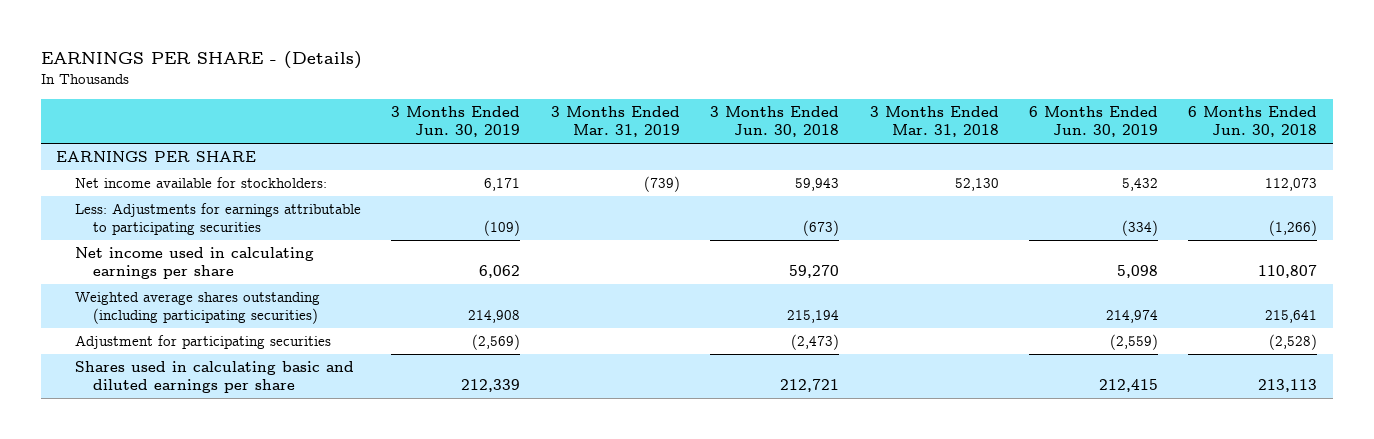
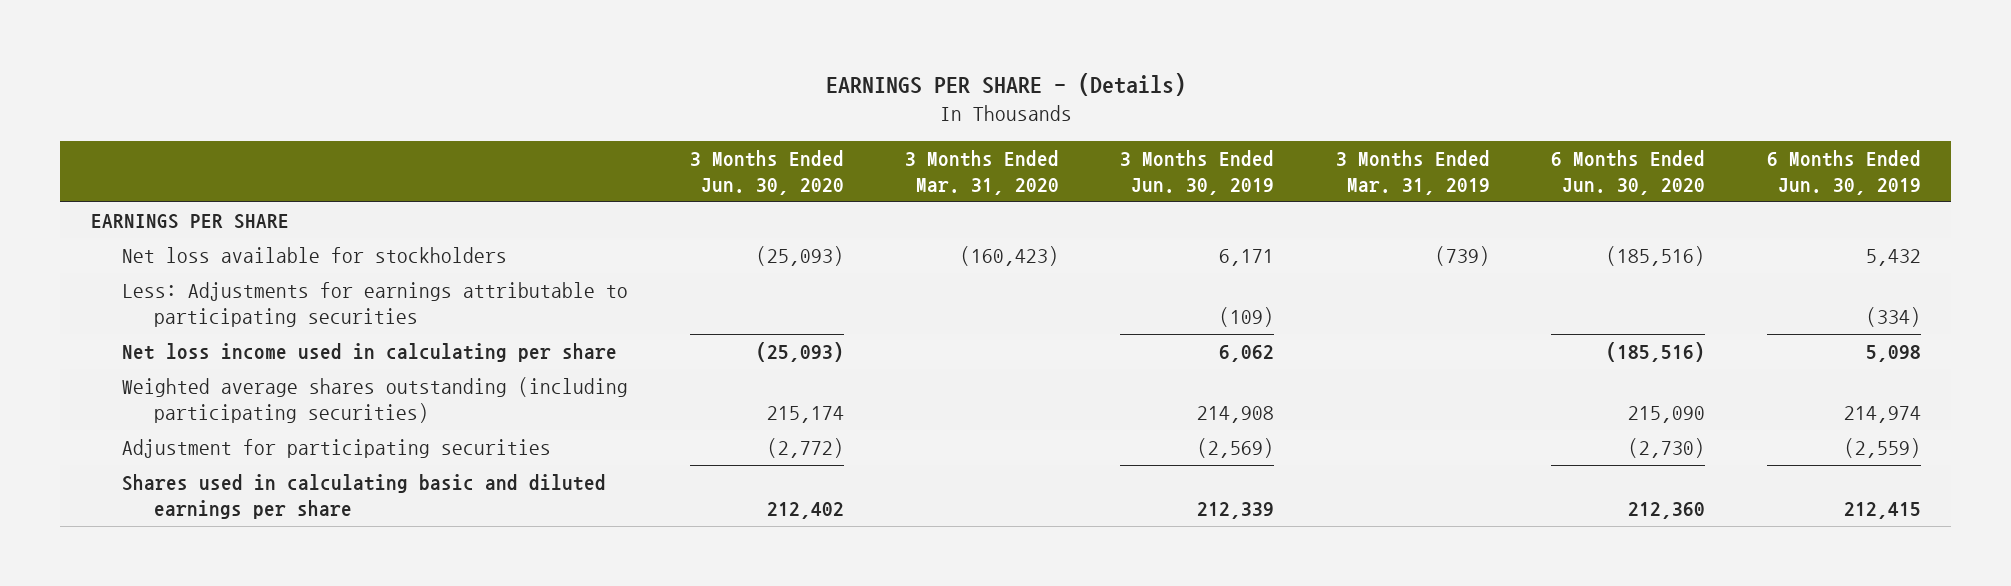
- | 3 Months Ended Jun. 30, 2019 | 3 Months Ended Mar. 31, 2019 | 3 Months Ended Jun. 30, 2018 | 3 Months Ended Mar. 31, 2018 | 6 Months Ended Jun. 30, 2019 | 6 Months Ended Jun. 30, 2018
+ | 3 Months Ended Jun. 30, 2020 | 3 Months Ended Mar. 31, 2020 | 3 Months Ended Jun. 30, 2019 | 3 Months Ended Mar. 31, 2019 | 6 Months Ended Jun. 30, 2020 | 6 Months Ended Jun. 30, 2019
- Net income available for stockholders: | 6,171 | (739) | 59,943 | 52,130 | 5,432 | 112,073
+ Net loss available for stockholders | (25,093) | (160,423) | 6,171 | (739) | (185,516) | 5,432
- Net income used in calculating earnings per share | 6,062 | | 59,270 | | 5,098 | 110,807
+ Net loss income used in calculating per share | (25,093) | | 6,062 | | (185,516) | 5,098

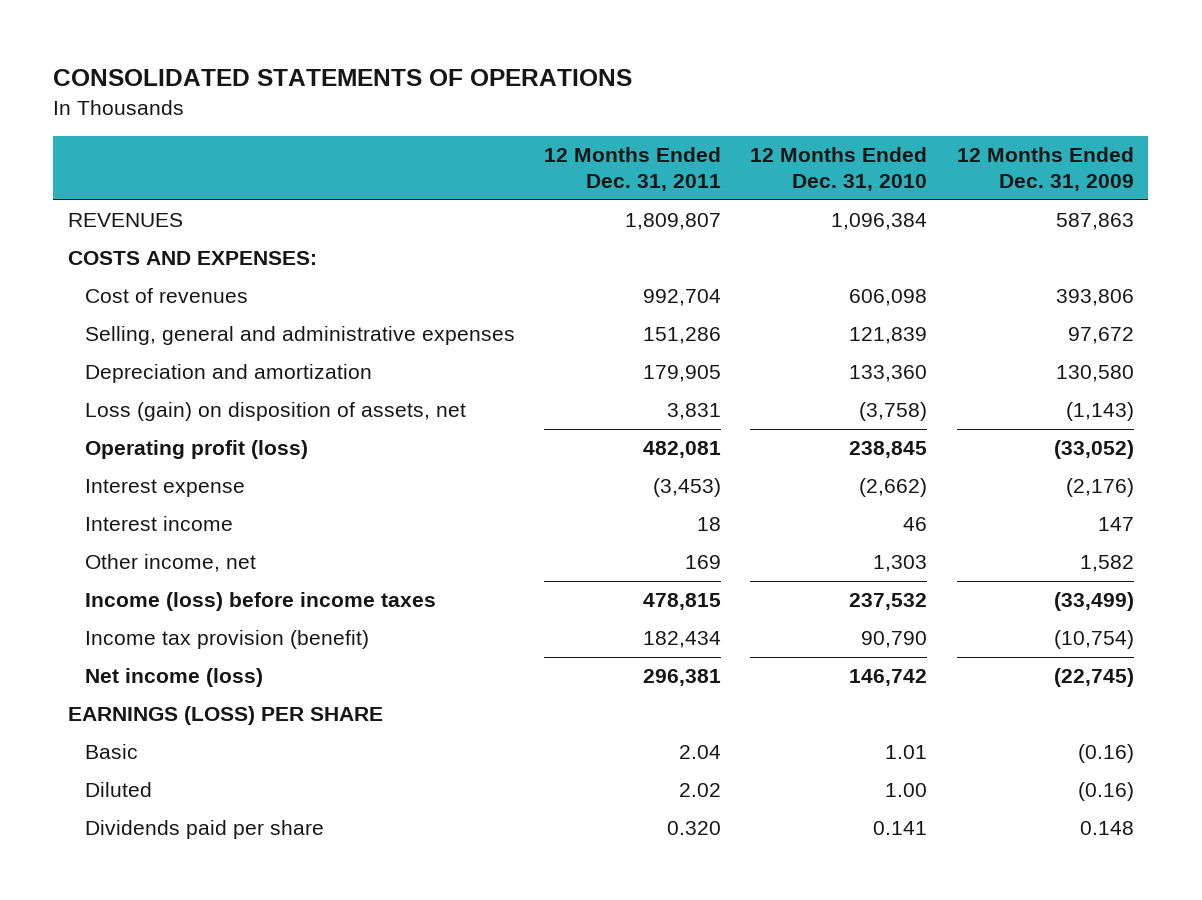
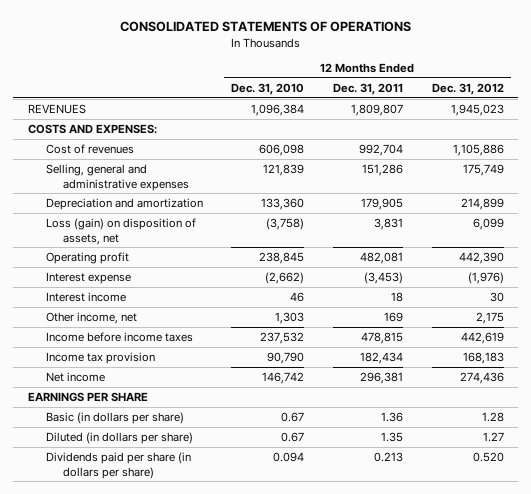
- | 12 Months Ended Dec. 31, 2011 | 12 Months Ended Dec. 31, 2010 | 12 Months Ended Dec. 31, 2009
+ | 12 Months Ended Dec. 31, 2010 | 12 Months Ended Dec. 31, 2011 | 12 Months Ended Dec. 31, 2012
- Operating profit (loss) | 482,081 | 238,845 | (33,052)
+ Operating profit | 238,845 | 482,081 | 442,390
- Income (loss) before income taxes | 478,815 | 237,532 | (33,499)
- Income tax provision (benefit) | 182,434 | 90,790 | (10,754)
- Net income (loss) | 296,381 | 146,742 | (22,745)
- EARNINGS (LOSS) PER SHARE
- Basic | 2.04 | 1.01 | (0.16)
- Diluted | 2.02 | 1.00 | (0.16)
- Dividends paid per share | 0.320 | 0.141 | 0.148
+ Income before income taxes | 237,532 | 478,815 | 442,619
+ Income tax provision | 90,790 | 182,434 | 168,183
+ Net income | 146,742 | 296,381 | 274,436
+ EARNINGS PER SHARE
+ Basic (in dollars per share) | 0.67 | 1.36 | 1.28
+ Diluted (in dollars per share) | 0.67 | 1.35 | 1.27
+ Dividends paid per share (in dollars per share) | 0.094 | 0.213 | 0.520

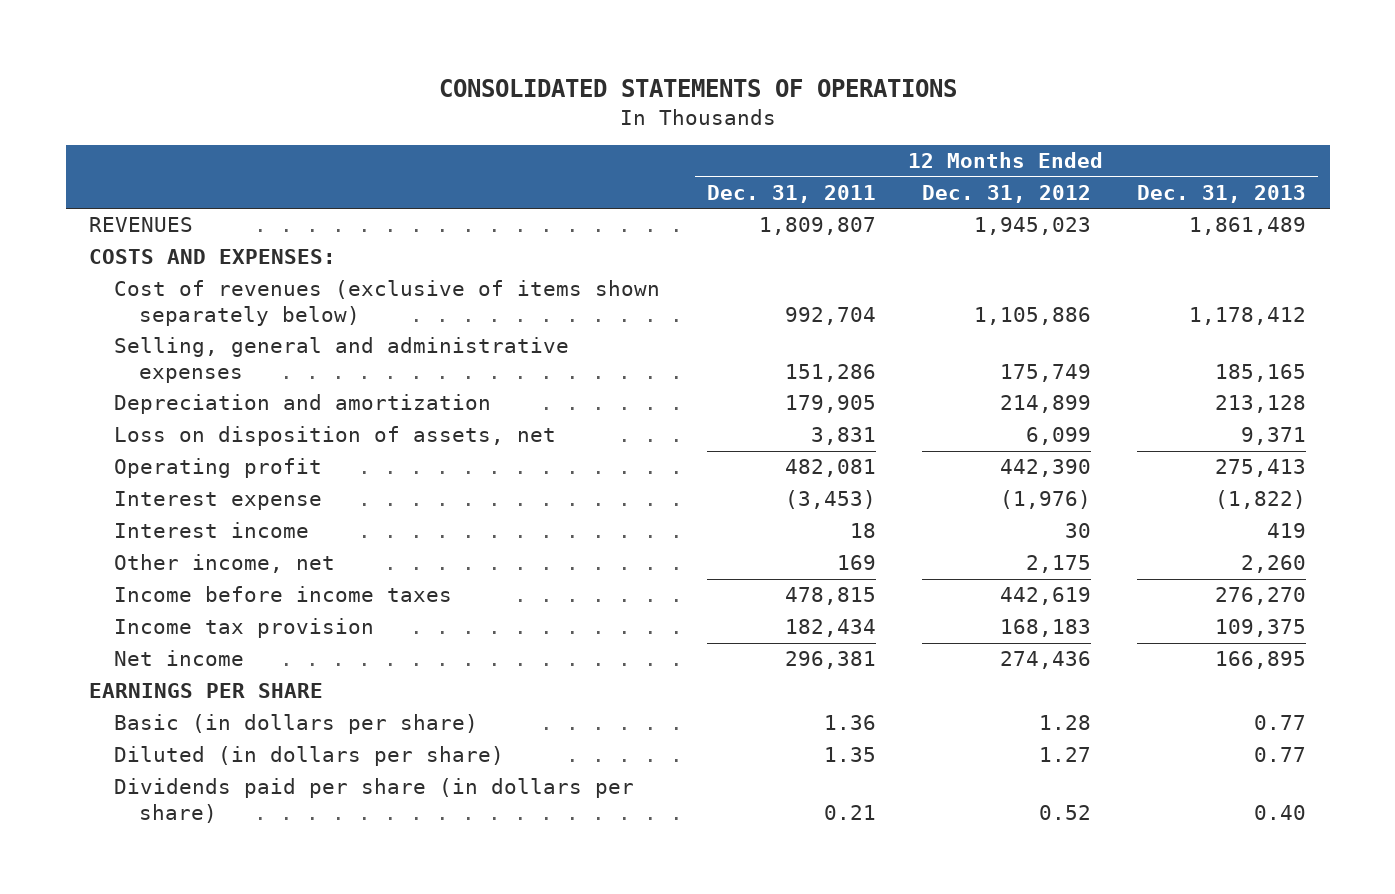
- | 12 Months Ended Dec. 31, 2010 | 12 Months Ended Dec. 31, 2011 | 12 Months Ended Dec. 31, 2012
+ | 12 Months Ended Dec. 31, 2011 | 12 Months Ended Dec. 31, 2012 | 12 Months Ended Dec. 31, 2013
- Cost of revenues | 606,098 | 992,704 | 1,105,886
+ Cost of revenues (exclusive of items shown separately below) | 992,704 | 1,105,886 | 1,178,412
- Loss (gain) on disposition of assets, net | (3,758) | 3,831 | 6,099
+ Loss on disposition of assets, net | 3,831 | 6,099 | 9,371
- Dividends paid per share (in dollars per share) | 0.094 | 0.213 | 0.520
+ Dividends paid per share (in dollars per share) | 0.21 | 0.52 | 0.40

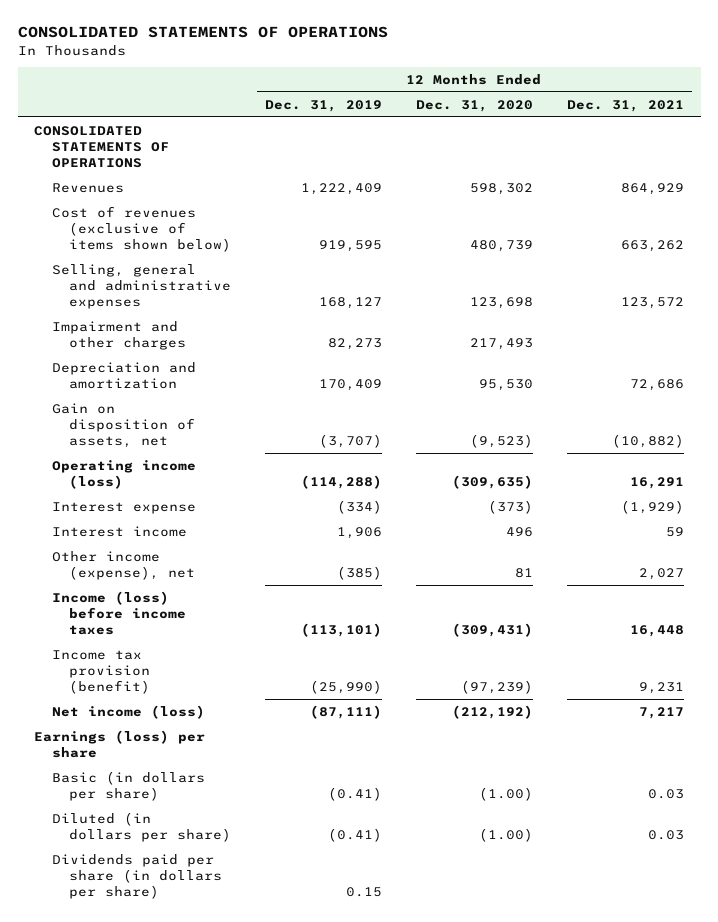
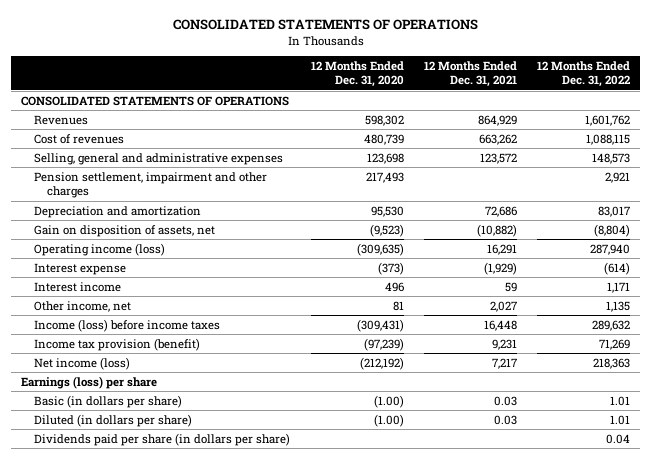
- | 12 Months Ended Dec. 31, 2019 | 12 Months Ended Dec. 31, 2020 | 12 Months Ended Dec. 31, 2021
+ | 12 Months Ended Dec. 31, 2020 | 12 Months Ended Dec. 31, 2021 | 12 Months Ended Dec. 31, 2022
- Cost of revenues (exclusive of items shown below) | 919,595 | 480,739 | 663,262
+ Cost of revenues | 480,739 | 663,262 | 1,088,115
- Impairment and other charges | 82,273 | 217,493 |
+ Pension settlement, impairment and other charges | 217,493 | | 2,921
- Other income (expense), net | (385) | 81 | 2,027
+ Other income, net | 81 | 2,027 | 1,135

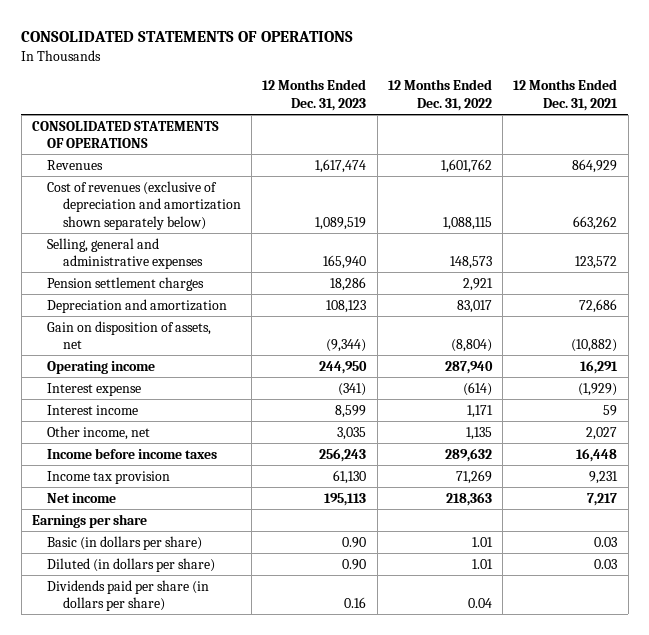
- | 12 Months Ended Dec. 31, 2020 | 12 Months Ended Dec. 31, 2021 | 12 Months Ended Dec. 31, 2022
+ | 12 Months Ended Dec. 31, 2023 | 12 Months Ended Dec. 31, 2022 | 12 Months Ended Dec. 31, 2021
- Cost of revenues | 480,739 | 663,262 | 1,088,115
+ Cost of revenues (exclusive of depreciation and amortization shown separately below) | 1,089,519 | 1,088,115 | 663,262
- Pension settlement, impairment and other charges | 217,493 | | 2,921
+ Pension settlement charges | 18,286 | 2,921 |
- Operating income (loss) | (309,635) | 16,291 | 287,940
+ Operating income | 244,950 | 287,940 | 16,291
- Income (loss) before income taxes | (309,431) | 16,448 | 289,632
- Income tax provision (benefit) | (97,239) | 9,231 | 71,269
- Net income (loss) | (212,192) | 7,217 | 218,363
- Earnings (loss) per share
+ Income before income taxes | 256,243 | 289,632 | 16,448
+ Income tax provision | 61,130 | 71,269 | 9,231
+ Net income | 195,113 | 218,363 | 7,217
+ Earnings per share

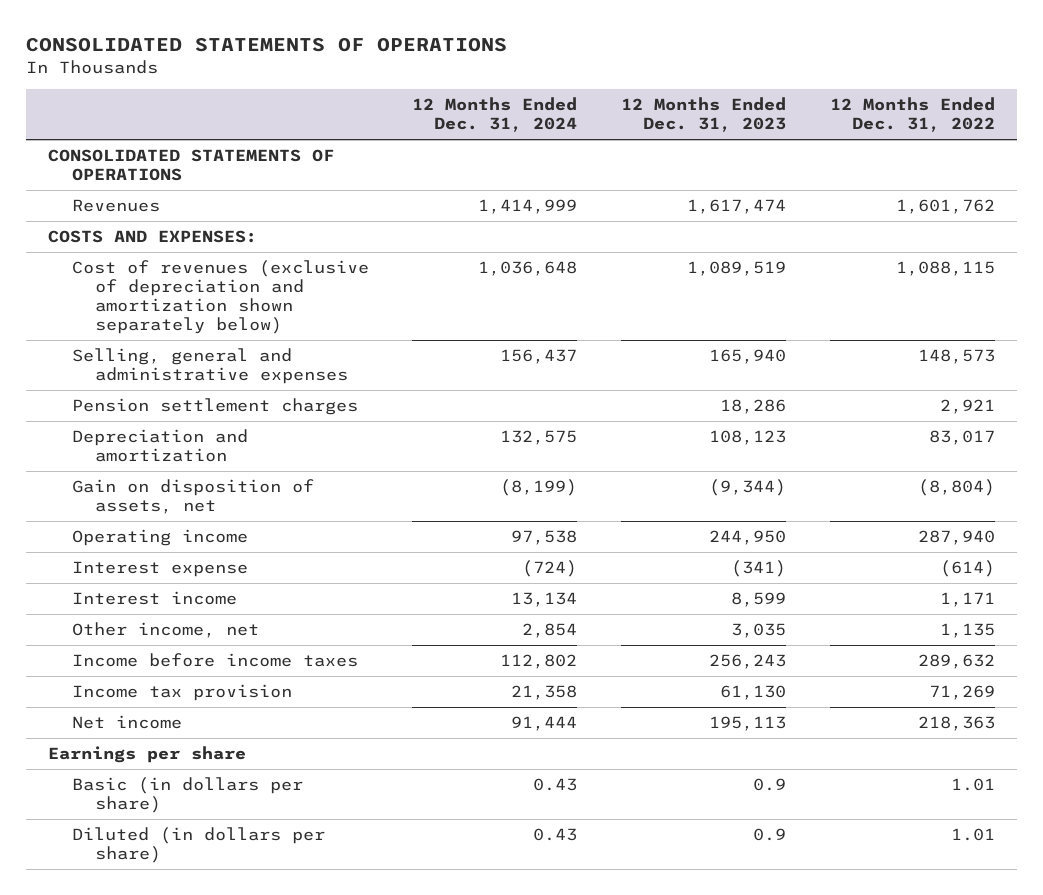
- | 12 Months Ended Dec. 31, 2023 | 12 Months Ended Dec. 31, 2022 | 12 Months Ended Dec. 31, 2021
+ | 12 Months Ended Dec. 31, 2024 | 12 Months Ended Dec. 31, 2023 | 12 Months Ended Dec. 31, 2022
+ COSTS AND EXPENSES:
- Basic (in dollars per share) | 0.90 | 1.01 | 0.03
- Diluted (in dollars per share) | 0.90 | 1.01 | 0.03
- Dividends paid per share (in dollars per share) | 0.16 | 0.04 |
+ Basic (in dollars per share) | 0.43 | 0.9 | 1.01
+ Diluted (in dollars per share) | 0.43 | 0.9 | 1.01

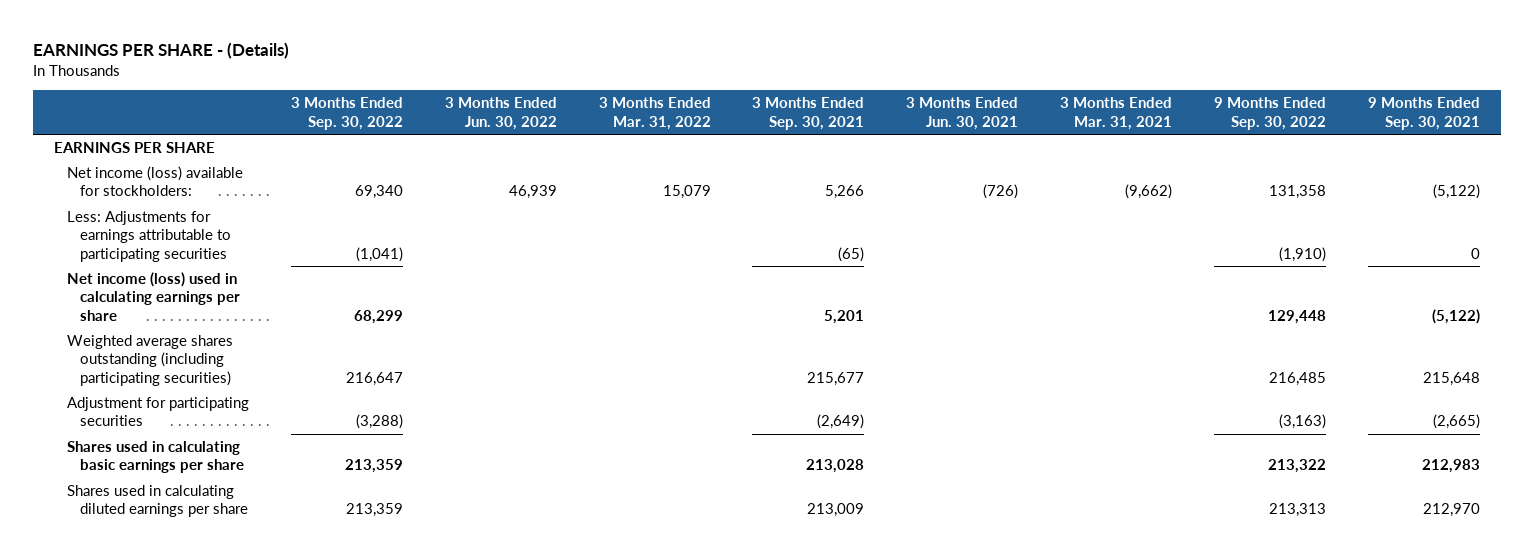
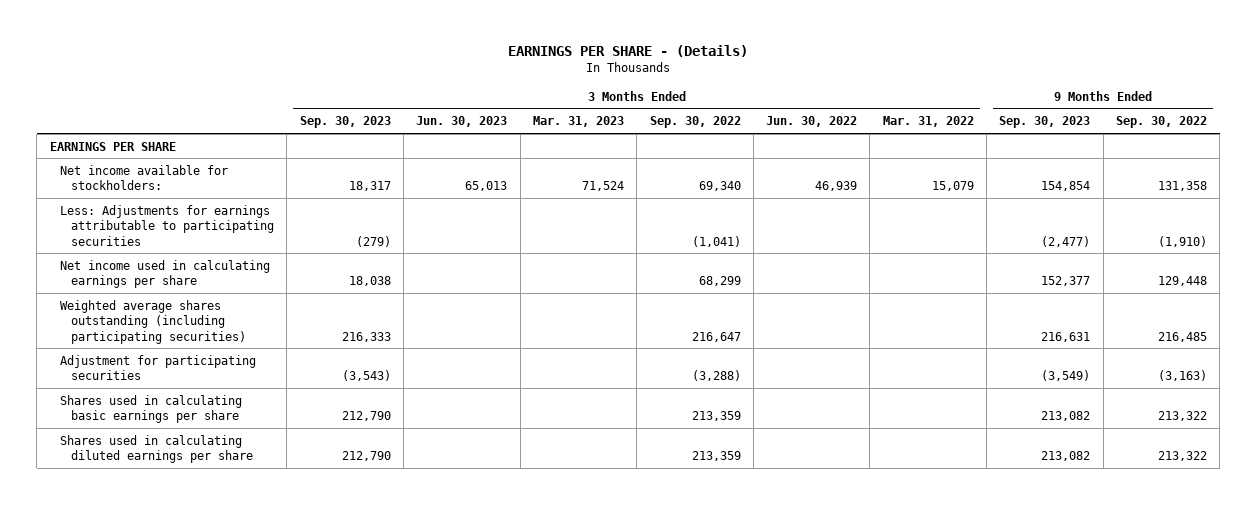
- | 3 Months Ended Sep. 30, 2022 | 3 Months Ended Jun. 30, 2022 | 3 Months Ended Mar. 31, 2022 | 3 Months Ended Sep. 30, 2021 | 3 Months Ended Jun. 30, 2021 | 3 Months Ended Mar. 31, 2021 | 9 Months Ended Sep. 30, 2022 | 9 Months Ended Sep. 30, 2021
+ | 3 Months Ended Sep. 30, 2023 | 3 Months Ended Jun. 30, 2023 | 3 Months Ended Mar. 31, 2023 | 3 Months Ended Sep. 30, 2022 | 3 Months Ended Jun. 30, 2022 | 3 Months Ended Mar. 31, 2022 | 9 Months Ended Sep. 30, 2023 | 9 Months Ended Sep. 30, 2022
- Net income (loss) available for stockholders: | 69,340 | 46,939 | 15,079 | 5,266 | (726) | (9,662) | 131,358 | (5,122)
+ Net income available for stockholders: | 18,317 | 65,013 | 71,524 | 69,340 | 46,939 | 15,079 | 154,854 | 131,358
- Net income (loss) used in calculating earnings per share | 68,299 | | | 5,201 | | | 129,448 | (5,122)
+ Net income used in calculating earnings per share | 18,038 | | | 68,299 | | | 152,377 | 129,448
- Shares used in calculating diluted earnings per share | 213,359 | | | 213,009 | | | 213,313 | 212,970
+ Shares used in calculating diluted earnings per share | 212,790 | | | 213,359 | | | 213,082 | 213,322

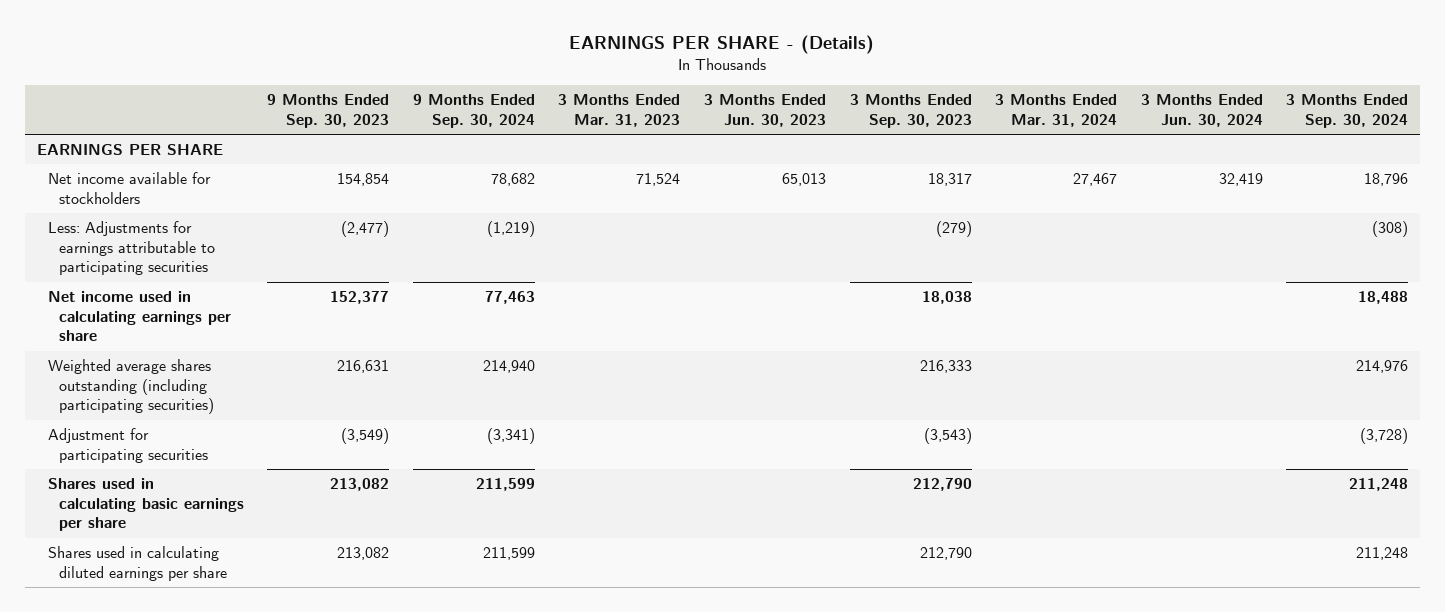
- | 3 Months Ended Sep. 30, 2023 | 3 Months Ended Jun. 30, 2023 | 3 Months Ended Mar. 31, 2023 | 3 Months Ended Sep. 30, 2022 | 3 Months Ended Jun. 30, 2022 | 3 Months Ended Mar. 31, 2022 | 9 Months Ended Sep. 30, 2023 | 9 Months Ended Sep. 30, 2022
+ | 9 Months Ended Sep. 30, 2023 | 9 Months Ended Sep. 30, 2024 | 3 Months Ended Mar. 31, 2023 | 3 Months Ended Jun. 30, 2023 | 3 Months Ended Sep. 30, 2023 | 3 Months Ended Mar. 31, 2024 | 3 Months Ended Jun. 30, 2024 | 3 Months Ended Sep. 30, 2024
- Net income available for stockholders: | 18,317 | 65,013 | 71,524 | 69,340 | 46,939 | 15,079 | 154,854 | 131,358
+ Net income available for stockholders | 154,854 | 78,682 | 71,524 | 65,013 | 18,317 | 27,467 | 32,419 | 18,796

